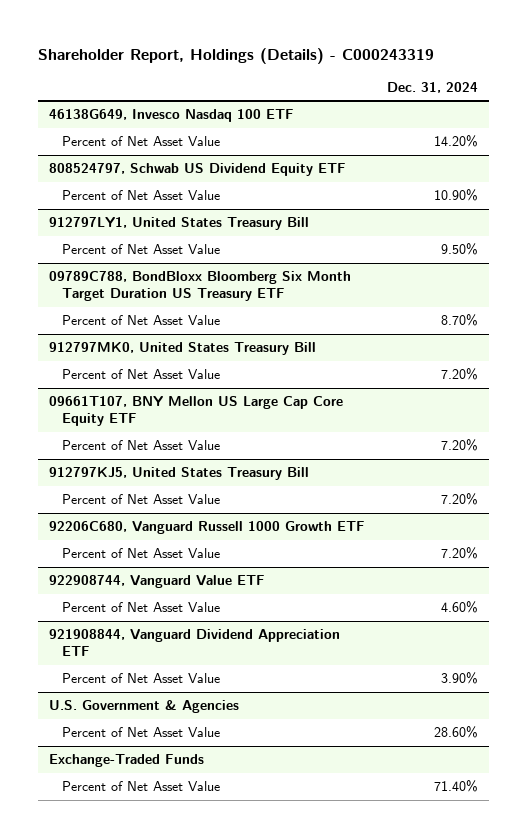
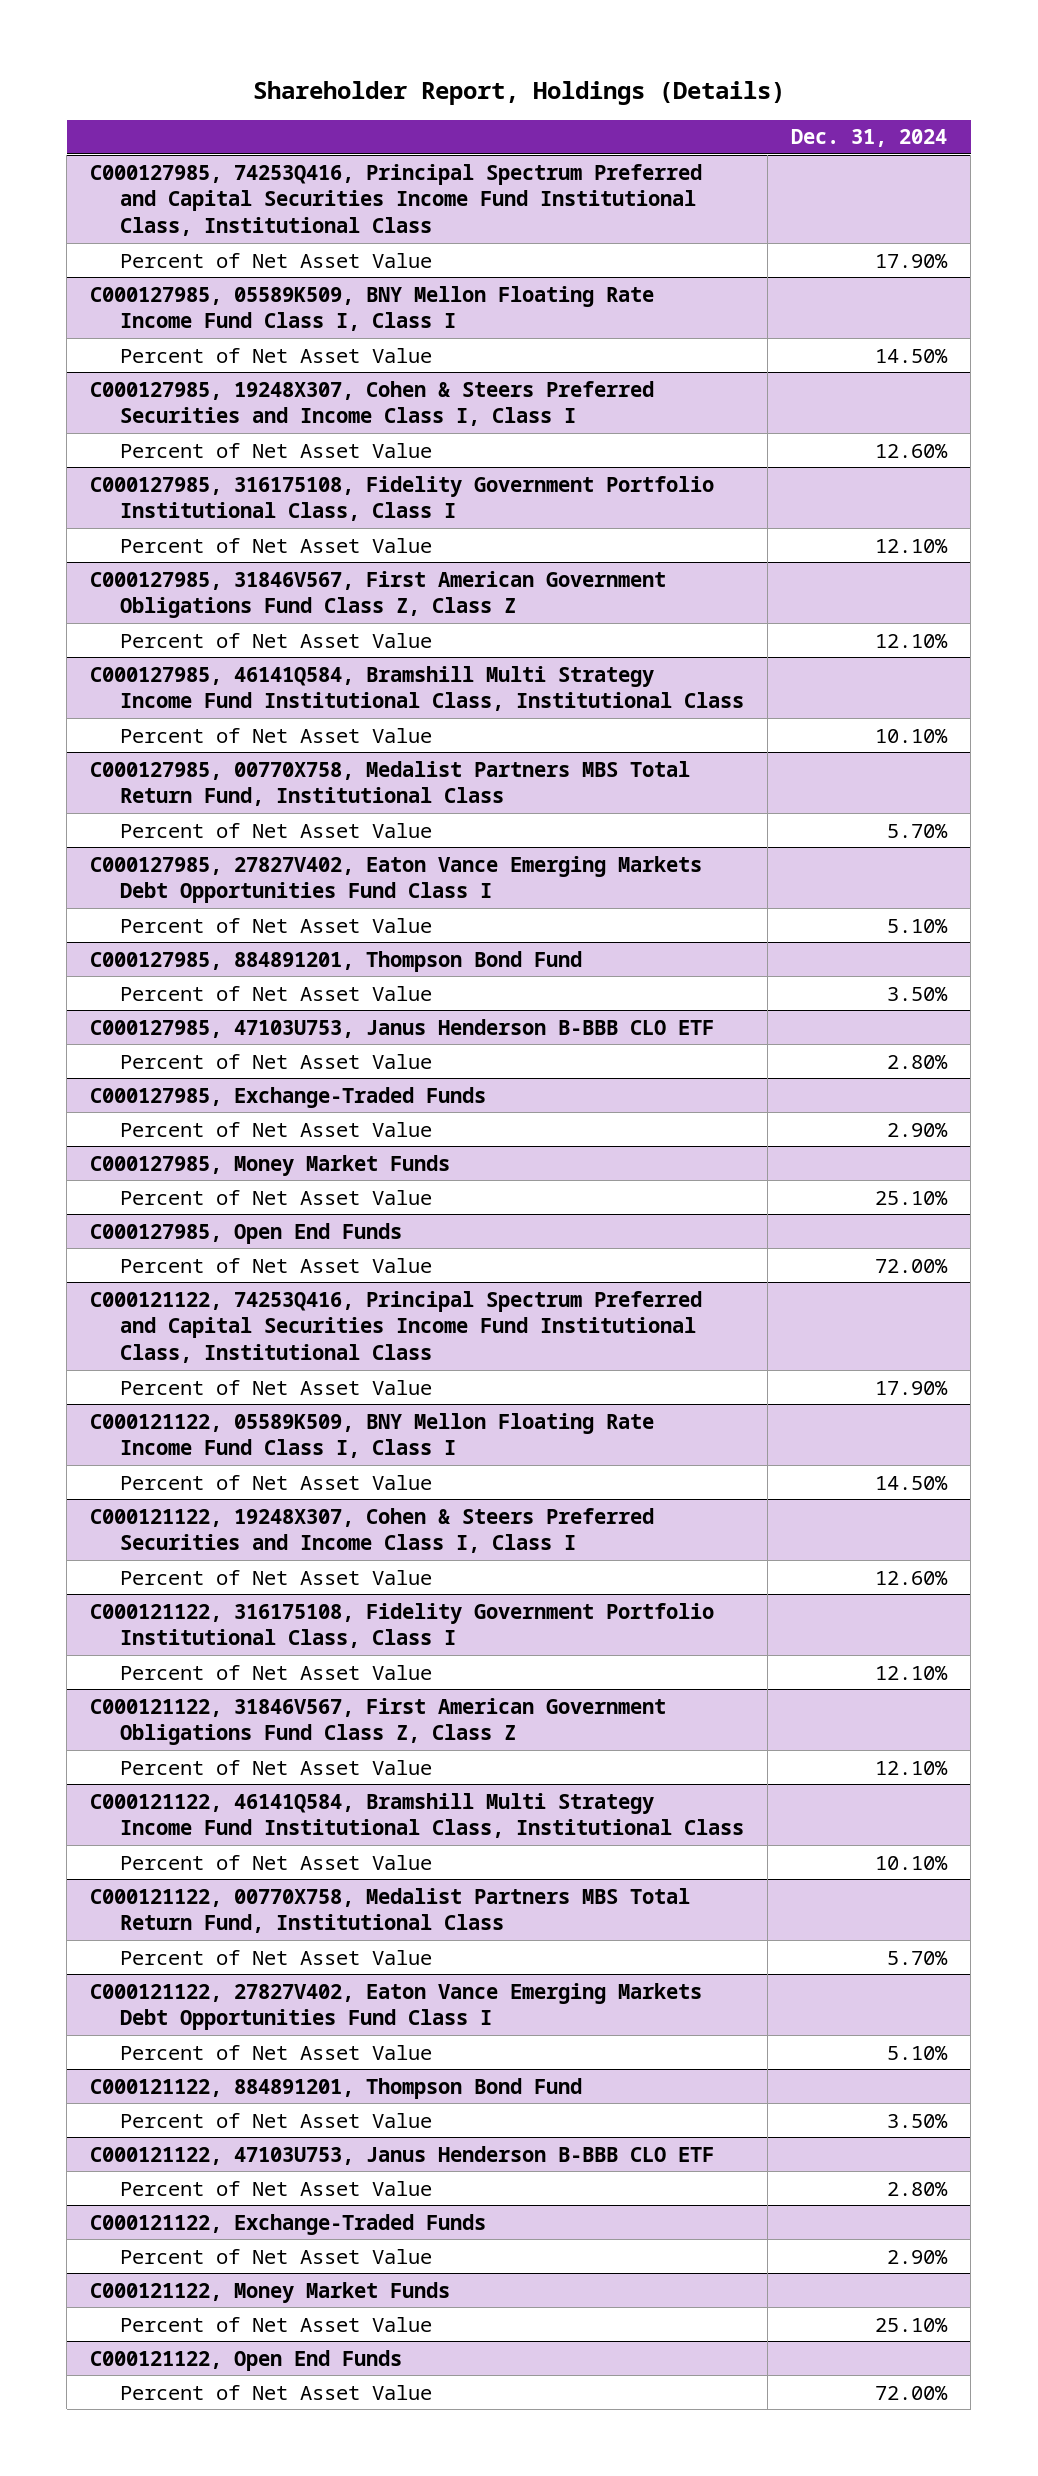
- Shareholder Report, Holdings (Details) - C000243319
+ Shareholder Report, Holdings (Details)
- 46138G649, Invesco Nasdaq 100 ETF
- Percent of Net Asset Value | 14.20%
- 808524797, Schwab US Dividend Equity ETF
- Percent of Net Asset Value | 10.90%
- 912797LY1, United States Treasury Bill
- Percent of Net Asset Value | 9.50%
- 09789C788, BondBloxx Bloomberg Six Month Target Duration US Treasury ETF
- Percent of Net Asset Value | 8.70%
- 912797MK0, United States Treasury Bill
- Percent of Net Asset Value | 7.20%
- 09661T107, BNY Mellon US Large Cap Core Equity ETF
- Percent of Net Asset Value | 7.20%
- 912797KJ5, United States Treasury Bill
- Percent of Net Asset Value | 7.20%
- 92206C680, Vanguard Russell 1000 Growth ETF
- Percent of Net Asset Value | 7.20%
- 922908744, Vanguard Value ETF
- Percent of Net Asset Value | 4.60%
- 921908844, Vanguard Dividend Appreciation ETF
- Percent of Net Asset Value | 3.90%
- U.S. Government & Agencies
- Percent of Net Asset Value | 28.60%
- Exchange-Traded Funds
- Percent of Net Asset Value | 71.40%
+ C000127985, 74253Q416, Principal Spectrum Preferred and Capital Securities Income Fund Institutional Class, Institutional Class
+ Percent of Net Asset Value | 17.90%
+ C000127985, 05589K509, BNY Mellon Floating Rate Income Fund Class I, Class I
+ Percent of Net Asset Value | 14.50%
+ C000127985, 19248X307, Cohen & Steers Preferred Securities and Income Class I, Class I
+ Percent of Net Asset Value | 12.60%
+ C000127985, 316175108, Fidelity Government Portfolio Institutional Class, Class I
+ Percent of Net Asset Value | 12.10%
+ C000127985, 31846V567, First American Government Obligations Fund Class Z, Class Z
+ Percent of Net Asset Value | 12.10%
+ C000127985, 46141Q584, Bramshill Multi Strategy Income Fund Institutional Class, Institutional Class
+ Percent of Net Asset Value | 10.10%
+ C000127985, 00770X758, Medalist Partners MBS Total Return Fund, Institutional Class
+ Percent of Net Asset Value | 5.70%
+ C000127985, 27827V402, Eaton Vance Emerging Markets Debt Opportunities Fund Class I
+ Percent of Net Asset Value | 5.10%
+ C000127985, 884891201, Thompson Bond Fund
+ Percent of Net Asset Value | 3.50%
+ C000127985, 47103U753, Janus Henderson B-BBB CLO ETF
+ Percent of Net Asset Value | 2.80%
+ C000127985, Exchange-Traded Funds
+ Percent of Net Asset Value | 2.90%
+ C000127985, Money Market Funds
+ Percent of Net Asset Value | 25.10%
+ C000127985, Open End Funds
+ Percent of Net Asset Value | 72.00%
+ C000121122, 74253Q416, Principal Spectrum Preferred and Capital Securities Income Fund Institutional Class, Institutional Class
+ Percent of Net Asset Value | 17.90%
+ C000121122, 05589K509, BNY Mellon Floating Rate Income Fund Class I, Class I
+ Percent of Net Asset Value | 14.50%
+ C000121122, 19248X307, Cohen & Steers Preferred Securities and Income Class I, Class I
+ Percent of Net Asset Value | 12.60%
+ C000121122, 316175108, Fidelity Government Portfolio Institutional Class, Class I
+ Percent of Net Asset Value | 12.10%
+ C000121122, 31846V567, First American Government Obligations Fund Class Z, Class Z
+ Percent of Net Asset Value | 12.10%
+ C000121122, 46141Q584, Bramshill Multi Strategy Income Fund Institutional Class, Institutional Class
+ Percent of Net Asset Value | 10.10%
+ C000121122, 00770X758, Medalist Partners MBS Total Return Fund, Institutional Class
+ Percent of Net Asset Value | 5.70%
+ C000121122, 27827V402, Eaton Vance Emerging Markets Debt Opportunities Fund Class I
+ Percent of Net Asset Value | 5.10%
+ C000121122, 884891201, Thompson Bond Fund
+ Percent of Net Asset Value | 3.50%
+ C000121122, 47103U753, Janus Henderson B-BBB CLO ETF
+ Percent of Net Asset Value | 2.80%
+ C000121122, Exchange-Traded Funds
+ Percent of Net Asset Value | 2.90%
+ C000121122, Money Market Funds
+ Percent of Net Asset Value | 25.10%
+ C000121122, Open End Funds
+ Percent of Net Asset Value | 72.00%

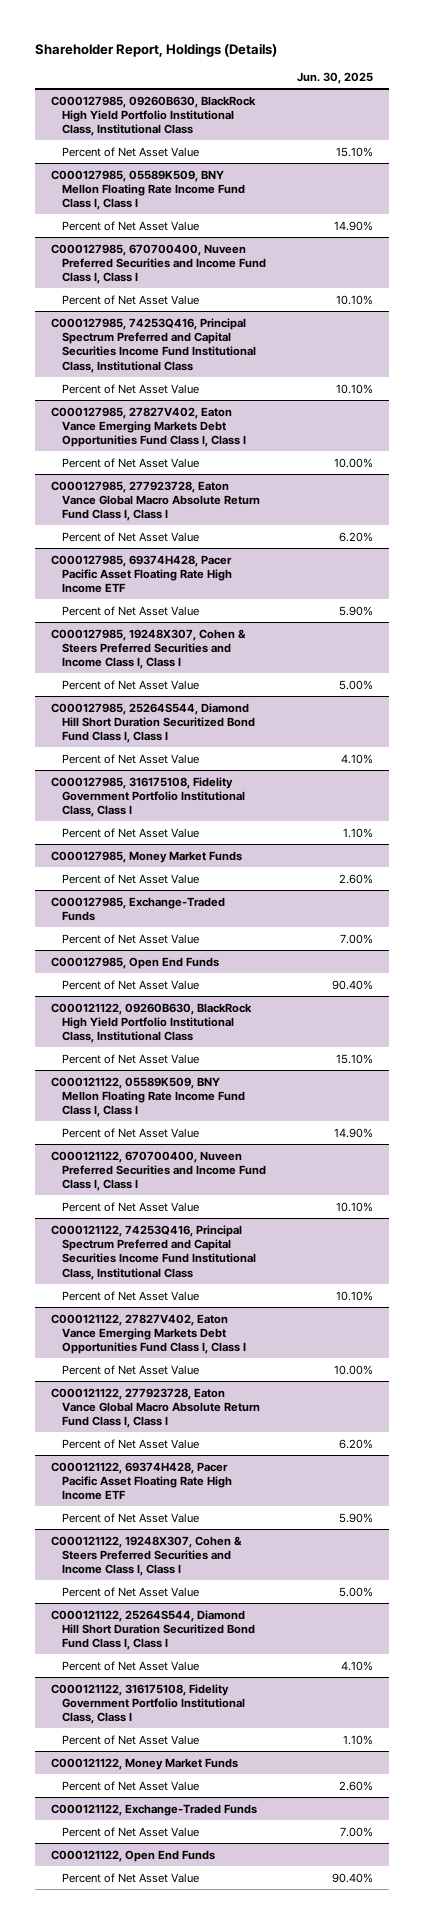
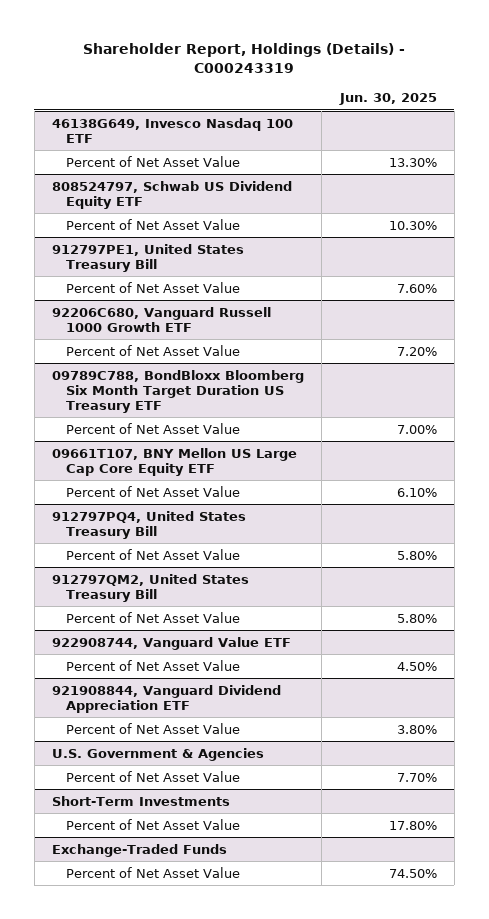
- Shareholder Report, Holdings (Details)
+ Shareholder Report, Holdings (Details) - C000243319
- C000127985, 09260B630, BlackRock High Yield Portfolio Institutional Class, Institutional Class
- Percent of Net Asset Value | 15.10%
- C000127985, 05589K509, BNY Mellon Floating Rate Income Fund Class I, Class I
- Percent of Net Asset Value | 14.90%
- C000127985, 670700400, Nuveen Preferred Securities and Income Fund Class I, Class I
- Percent of Net Asset Value | 10.10%
- C000127985, 74253Q416, Principal Spectrum Preferred and Capital Securities Income Fund Institutional Class, Institutional Class
- Percent of Net Asset Value | 10.10%
- C000127985, 27827V402, Eaton Vance Emerging Markets Debt Opportunities Fund Class I, Class I
- Percent of Net Asset Value | 10.00%
- C000127985, 277923728, Eaton Vance Global Macro Absolute Return Fund Class I, Class I
- Percent of Net Asset Value | 6.20%
- C000127985, 69374H428, Pacer Pacific Asset Floating Rate High Income ETF
- Percent of Net Asset Value | 5.90%
- C000127985, 19248X307, Cohen & Steers Preferred Securities and Income Class I, Class I
- Percent of Net Asset Value | 5.00%
- C000127985, 25264S544, Diamond Hill Short Duration Securitized Bond Fund Class I, Class I
- Percent of Net Asset Value | 4.10%
- C000127985, 316175108, Fidelity Government Portfolio Institutional Class, Class I
- Percent of Net Asset Value | 1.10%
- C000127985, Money Market Funds
- Percent of Net Asset Value | 2.60%
- C000127985, Exchange-Traded Funds
- Percent of Net Asset Value | 7.00%
- C000127985, Open End Funds
- Percent of Net Asset Value | 90.40%
- C000121122, 09260B630, BlackRock High Yield Portfolio Institutional Class, Institutional Class
- Percent of Net Asset Value | 15.10%
- C000121122, 05589K509, BNY Mellon Floating Rate Income Fund Class I, Class I
- Percent of Net Asset Value | 14.90%
- C000121122, 670700400, Nuveen Preferred Securities and Income Fund Class I, Class I
- Percent of Net Asset Value | 10.10%
- C000121122, 74253Q416, Principal Spectrum Preferred and Capital Securities Income Fund Institutional Class, Institutional Class
- Percent of Net Asset Value | 10.10%
- C000121122, 27827V402, Eaton Vance Emerging Markets Debt Opportunities Fund Class I, Class I
- Percent of Net Asset Value | 10.00%
- C000121122, 277923728, Eaton Vance Global Macro Absolute Return Fund Class I, Class I
- Percent of Net Asset Value | 6.20%
- C000121122, 69374H428, Pacer Pacific Asset Floating Rate High Income ETF
- Percent of Net Asset Value | 5.90%
- C000121122, 19248X307, Cohen & Steers Preferred Securities and Income Class I, Class I
- Percent of Net Asset Value | 5.00%
- C000121122, 25264S544, Diamond Hill Short Duration Securitized Bond Fund Class I, Class I
- Percent of Net Asset Value | 4.10%
- C000121122, 316175108, Fidelity Government Portfolio Institutional Class, Class I
- Percent of Net Asset Value | 1.10%
- C000121122, Money Market Funds
- Percent of Net Asset Value | 2.60%
- C000121122, Exchange-Traded Funds
+ 46138G649, Invesco Nasdaq 100 ETF
+ Percent of Net Asset Value | 13.30%
+ 808524797, Schwab US Dividend Equity ETF
+ Percent of Net Asset Value | 10.30%
+ 912797PE1, United States Treasury Bill
+ Percent of Net Asset Value | 7.60%
+ 92206C680, Vanguard Russell 1000 Growth ETF
+ Percent of Net Asset Value | 7.20%
+ 09789C788, BondBloxx Bloomberg Six Month Target Duration US Treasury ETF
- C000121122, Open End Funds
- Percent of Net Asset Value | 90.40%
+ 09661T107, BNY Mellon US Large Cap Core Equity ETF
+ Percent of Net Asset Value | 6.10%
+ 912797PQ4, United States Treasury Bill
+ Percent of Net Asset Value | 5.80%
+ 912797QM2, United States Treasury Bill
+ Percent of Net Asset Value | 5.80%
+ 922908744, Vanguard Value ETF
+ Percent of Net Asset Value | 4.50%
+ 921908844, Vanguard Dividend Appreciation ETF
+ Percent of Net Asset Value | 3.80%
+ U.S. Government & Agencies
+ Percent of Net Asset Value | 7.70%
+ Short-Term Investments
+ Percent of Net Asset Value | 17.80%
+ Exchange-Traded Funds
+ Percent of Net Asset Value | 74.50%

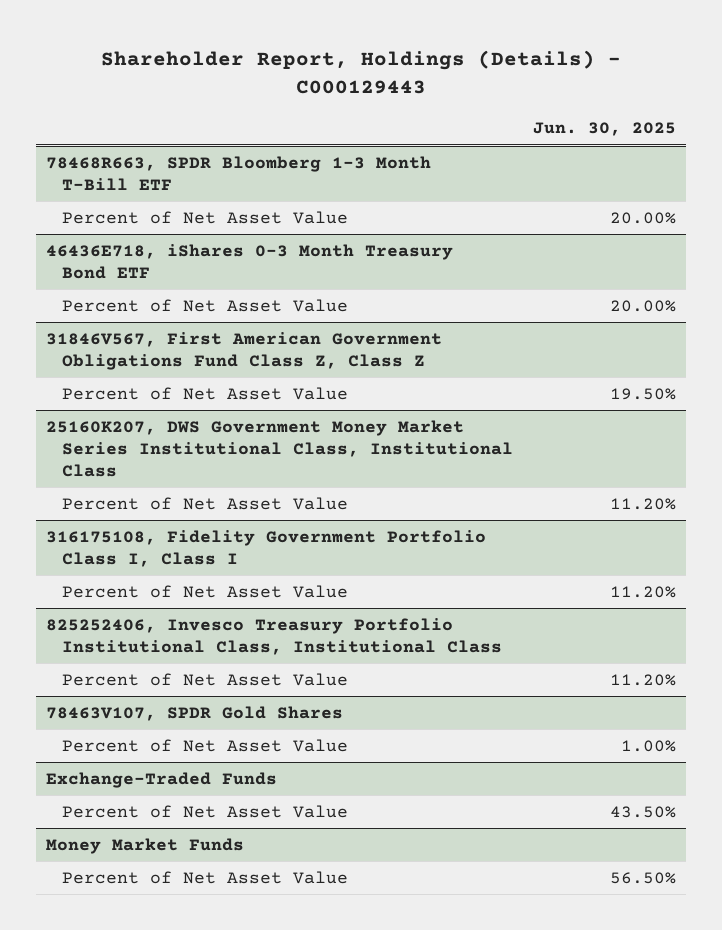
- Shareholder Report, Holdings (Details) - C000243319
+ Shareholder Report, Holdings (Details) - C000129443
- 46138G649, Invesco Nasdaq 100 ETF
- Percent of Net Asset Value | 13.30%
- 808524797, Schwab US Dividend Equity ETF
- Percent of Net Asset Value | 10.30%
- 912797PE1, United States Treasury Bill
- Percent of Net Asset Value | 7.60%
- 92206C680, Vanguard Russell 1000 Growth ETF
- Percent of Net Asset Value | 7.20%
- 09789C788, BondBloxx Bloomberg Six Month Target Duration US Treasury ETF
- Percent of Net Asset Value | 7.00%
- 09661T107, BNY Mellon US Large Cap Core Equity ETF
- Percent of Net Asset Value | 6.10%
- 912797PQ4, United States Treasury Bill
- Percent of Net Asset Value | 5.80%
- 912797QM2, United States Treasury Bill
- Percent of Net Asset Value | 5.80%
- 922908744, Vanguard Value ETF
- Percent of Net Asset Value | 4.50%
- 921908844, Vanguard Dividend Appreciation ETF
- Percent of Net Asset Value | 3.80%
- U.S. Government & Agencies
- Percent of Net Asset Value | 7.70%
- Short-Term Investments
- Percent of Net Asset Value | 17.80%
+ 78468R663, SPDR Bloomberg 1-3 Month T-Bill ETF
+ Percent of Net Asset Value | 20.00%
+ 46436E718, iShares 0-3 Month Treasury Bond ETF
+ Percent of Net Asset Value | 20.00%
+ 31846V567, First American Government Obligations Fund Class Z, Class Z
+ Percent of Net Asset Value | 19.50%
+ 25160K207, DWS Government Money Market Series Institutional Class, Institutional Class
+ Percent of Net Asset Value | 11.20%
+ 316175108, Fidelity Government Portfolio Class I, Class I
+ Percent of Net Asset Value | 11.20%
+ 825252406, Invesco Treasury Portfolio Institutional Class, Institutional Class
+ Percent of Net Asset Value | 11.20%
+ 78463V107, SPDR Gold Shares
+ Percent of Net Asset Value | 1.00%
@ Exchange-Traded Funds
- Percent of Net Asset Value | 74.50%
+ Percent of Net Asset Value | 43.50%
+ Money Market Funds
+ Percent of Net Asset Value | 56.50%

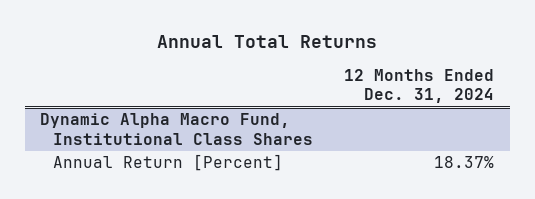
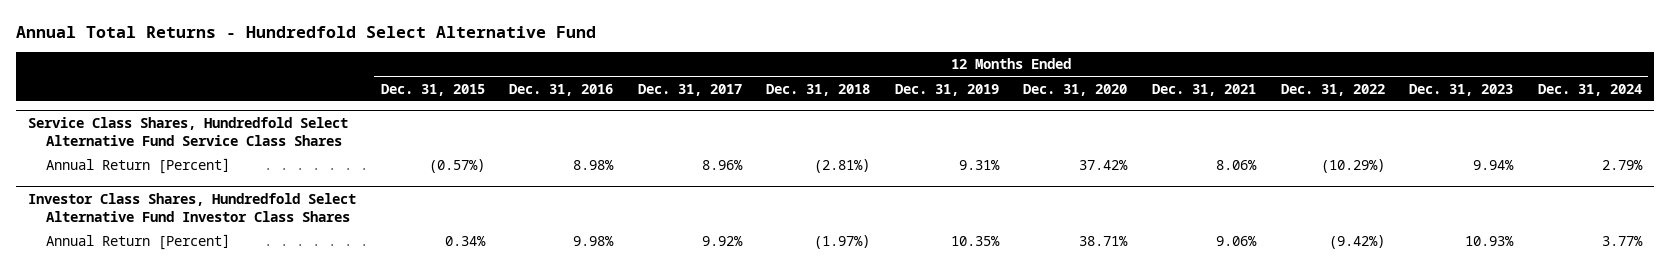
- Annual Total Returns
+ Annual Total Returns - Hundredfold Select Alternative Fund
- | 12 Months Ended Dec. 31, 2024
+ | 12 Months Ended Dec. 31, 2015 | 12 Months Ended Dec. 31, 2016 | 12 Months Ended Dec. 31, 2017 | 12 Months Ended Dec. 31, 2018 | 12 Months Ended Dec. 31, 2019 | 12 Months Ended Dec. 31, 2020 | 12 Months Ended Dec. 31, 2021 | 12 Months Ended Dec. 31, 2022 | 12 Months Ended Dec. 31, 2023 | 12 Months Ended Dec. 31, 2024
- Dynamic Alpha Macro Fund, Institutional Class Shares
- Annual Return [Percent] | 18.37%
+ Service Class Shares, Hundredfold Select Alternative Fund Service Class Shares
+ Annual Return [Percent] | (0.57%) | 8.98% | 8.96% | (2.81%) | 9.31% | 37.42% | 8.06% | (10.29%) | 9.94% | 2.79%
+ Investor Class Shares, Hundredfold Select Alternative Fund Investor Class Shares
+ Annual Return [Percent] | 0.34% | 9.98% | 9.92% | (1.97%) | 10.35% | 38.71% | 9.06% | (9.42%) | 10.93% | 3.77%

